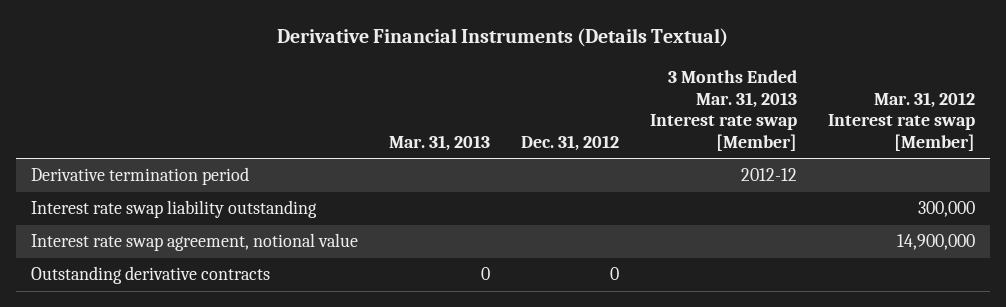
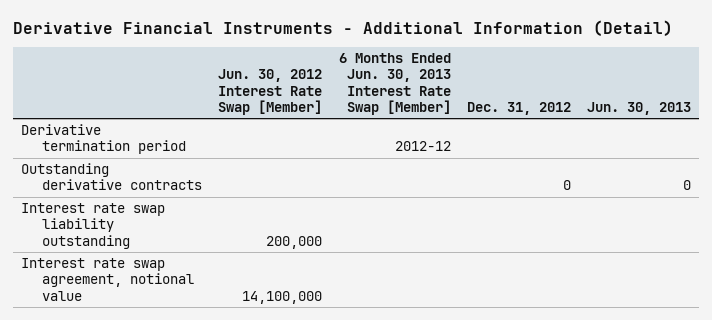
- Derivative Financial Instruments (Details Textual)
+ Derivative Financial Instruments - Additional Information (Detail)
- | Mar. 31, 2013 | Dec. 31, 2012 | 3 Months Ended Mar. 31, 2013 Interest rate swap [Member] | Mar. 31, 2012 Interest rate swap [Member]
+ | Jun. 30, 2012 Interest Rate Swap [Member] | 6 Months Ended Jun. 30, 2013 Interest Rate Swap [Member] | Dec. 31, 2012 | Jun. 30, 2013
moved up: Outstanding derivative contracts | | | 0 | 0

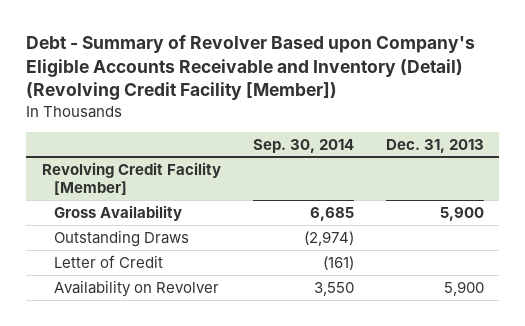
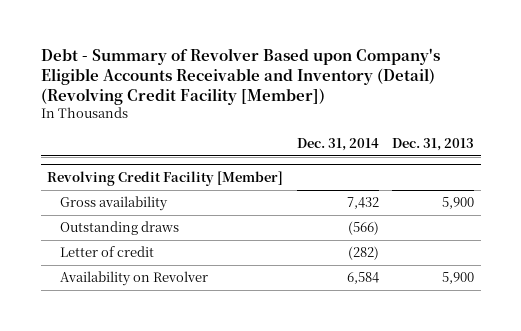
- | Sep. 30, 2014 | Dec. 31, 2013
+ | Dec. 31, 2014 | Dec. 31, 2013
@ Revolving Credit Facility [Member]
- Gross Availability | 6,685 | 5,900
- Outstanding Draws | (2,974) |
- Letter of Credit | (161) |
+ Gross availability | 7,432 | 5,900
+ Outstanding draws | (566) |
+ Letter of credit | (282) |

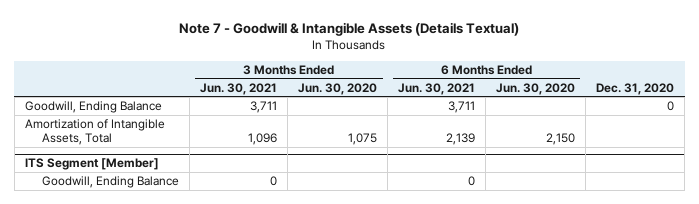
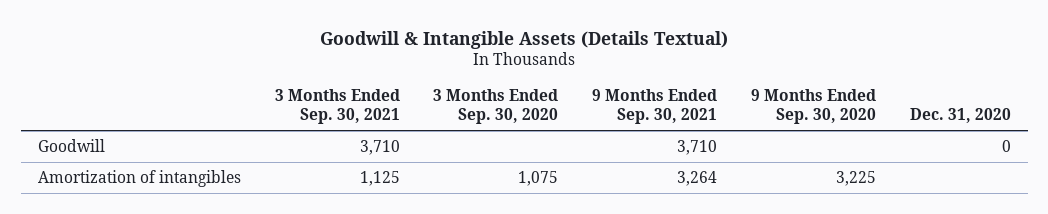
- Note 7 - Goodwill & Intangible Assets (Details Textual)
+ Goodwill & Intangible Assets (Details Textual)
- | 3 Months Ended Jun. 30, 2021 | 3 Months Ended Jun. 30, 2020 | 6 Months Ended Jun. 30, 2021 | 6 Months Ended Jun. 30, 2020 | Dec. 31, 2020
+ | 3 Months Ended Sep. 30, 2021 | 3 Months Ended Sep. 30, 2020 | 9 Months Ended Sep. 30, 2021 | 9 Months Ended Sep. 30, 2020 | Dec. 31, 2020
- Goodwill, Ending Balance | 3,711 | | 3,711 | | 0
- Amortization of Intangible Assets, Total | 1,096 | 1,075 | 2,139 | 2,150 |
- ITS Segment [Member]
- Goodwill, Ending Balance | 0 | | 0 | |
+ Goodwill | 3,710 | | 3,710 | | 0
+ Amortization of intangibles | 1,125 | 1,075 | 3,264 | 3,225 |

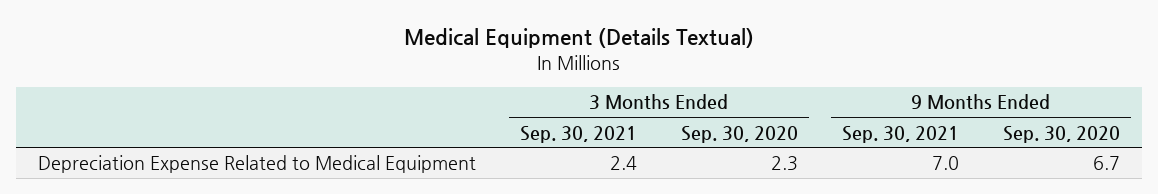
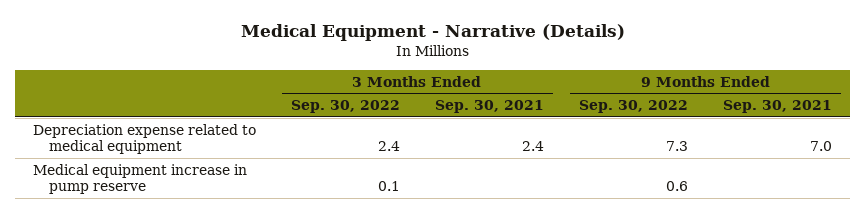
- Medical Equipment (Details Textual)
+ Medical Equipment - Narrative (Details)
- | 3 Months Ended Sep. 30, 2021 | 3 Months Ended Sep. 30, 2020 | 9 Months Ended Sep. 30, 2021 | 9 Months Ended Sep. 30, 2020
+ | 3 Months Ended Sep. 30, 2022 | 3 Months Ended Sep. 30, 2021 | 9 Months Ended Sep. 30, 2022 | 9 Months Ended Sep. 30, 2021
- Depreciation Expense Related to Medical Equipment | 2.4 | 2.3 | 7.0 | 6.7
+ Depreciation expense related to medical equipment | 2.4 | 2.4 | 7.3 | 7.0
+ Medical equipment increase in pump reserve | 0.1 | | 0.6 |

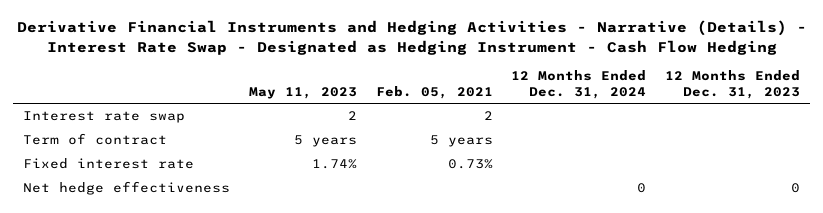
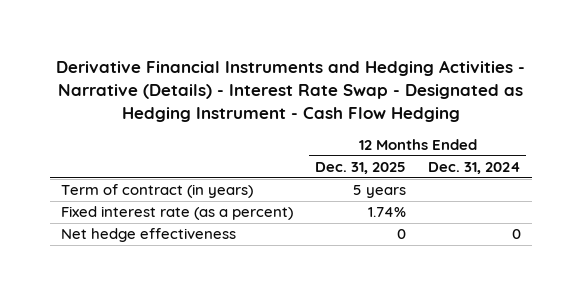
- | May 11, 2023 | Feb. 05, 2021 | 12 Months Ended Dec. 31, 2024 | 12 Months Ended Dec. 31, 2023
+ | 12 Months Ended Dec. 31, 2025 | 12 Months Ended Dec. 31, 2024
- Interest rate swap | 2 | 2 | |
- Term of contract | 5 years | 5 years | |
- Fixed interest rate | 1.74% | 0.73% | |
+ Term of contract (in years) | 5 years |
+ Fixed interest rate (as a percent) | 1.74% |

